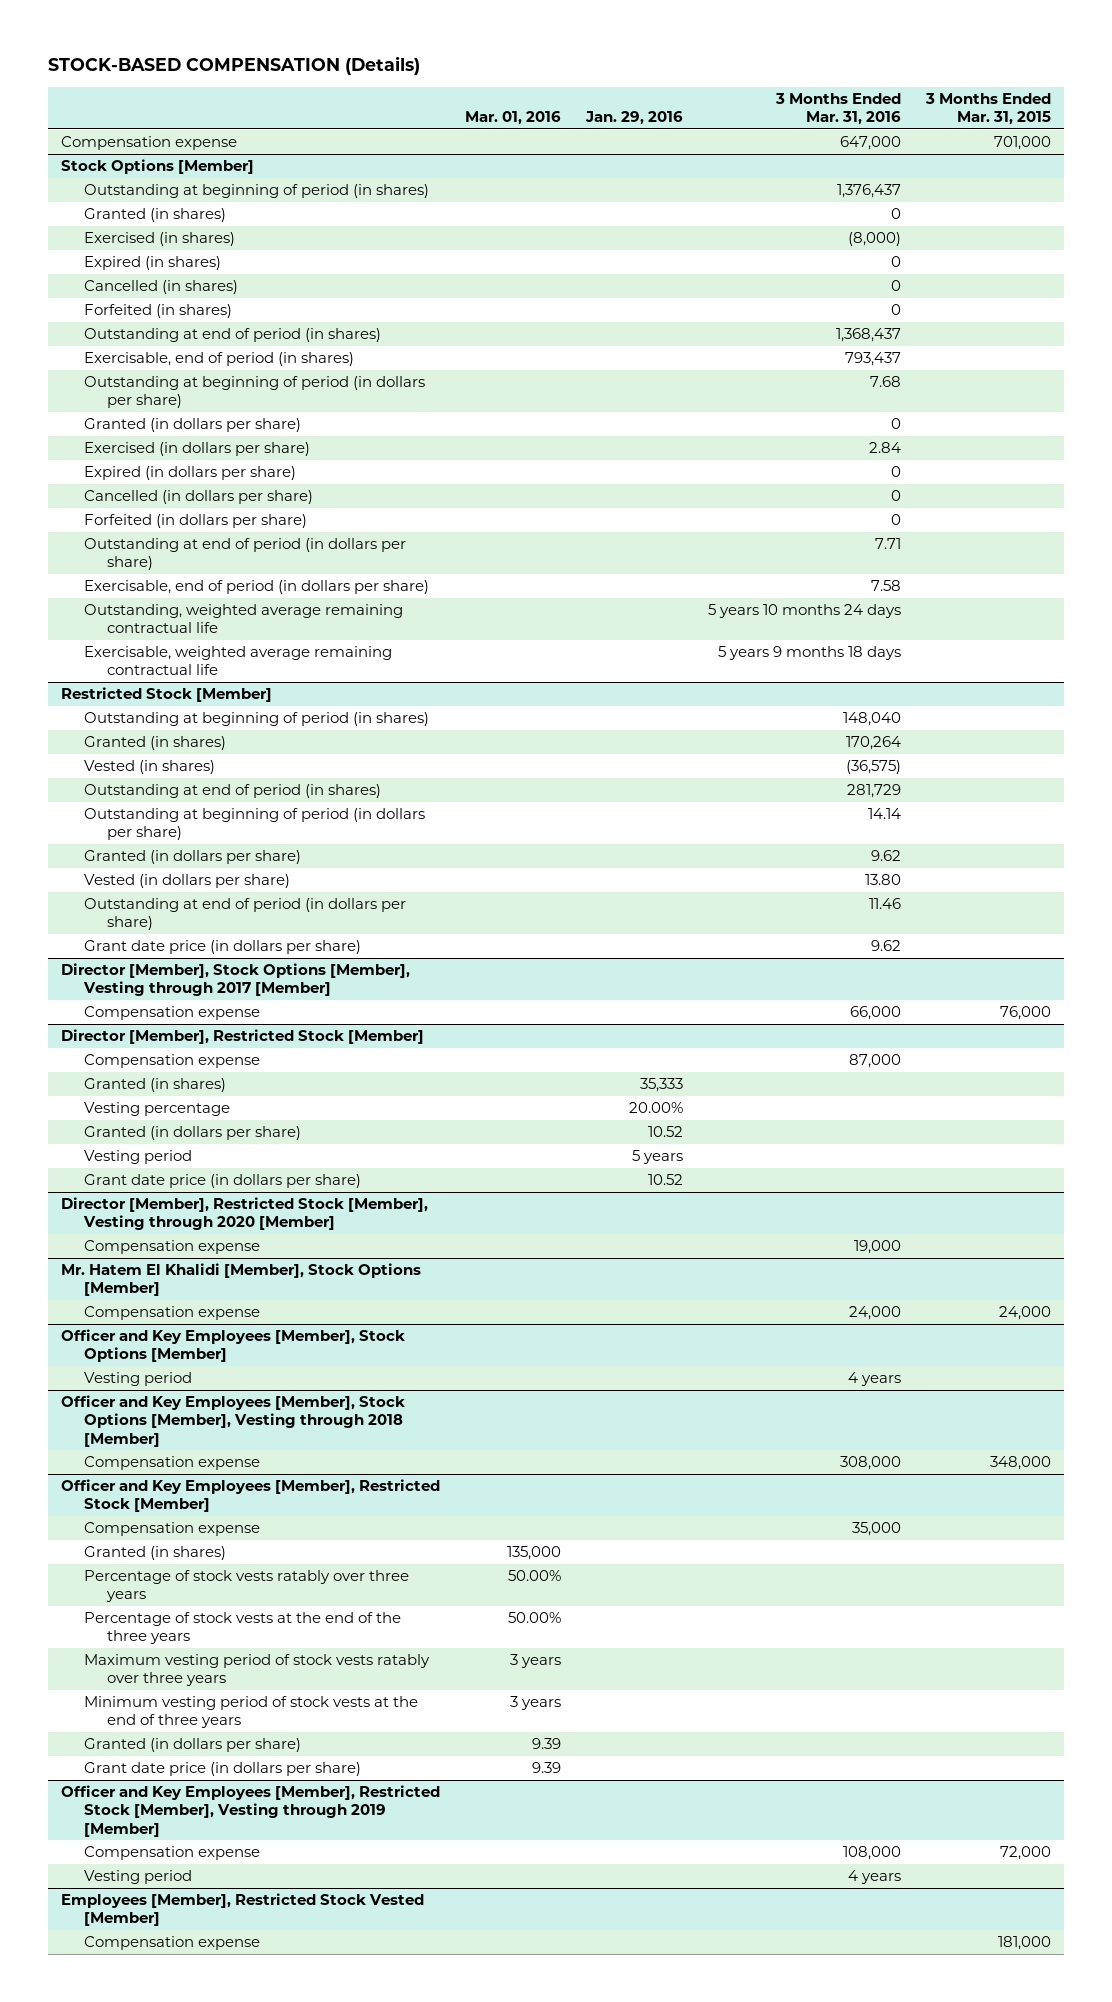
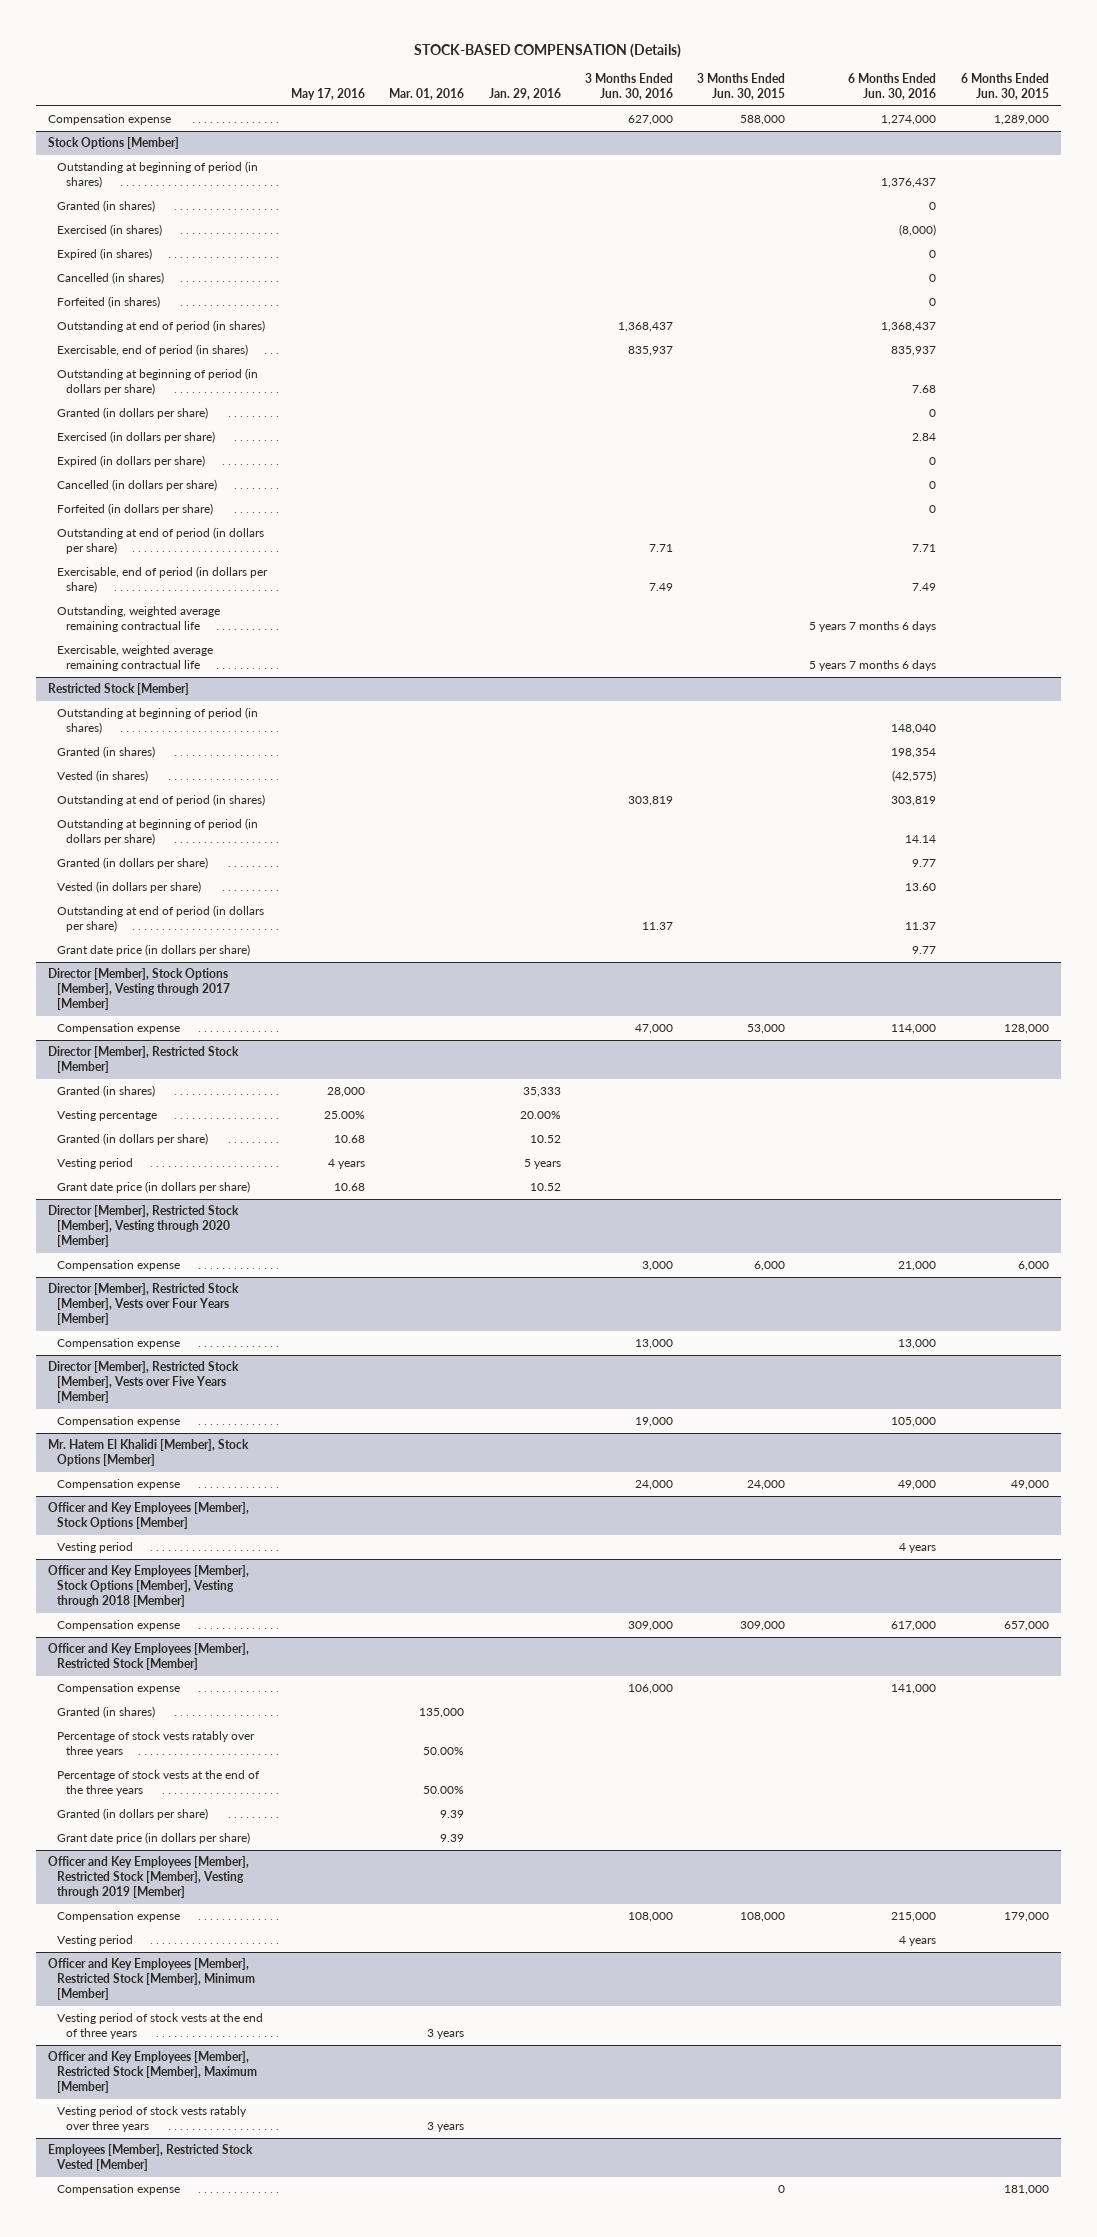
- | Mar. 01, 2016 | Jan. 29, 2016 | 3 Months Ended Mar. 31, 2016 | 3 Months Ended Mar. 31, 2015
+ | May 17, 2016 | Mar. 01, 2016 | Jan. 29, 2016 | 3 Months Ended Jun. 30, 2016 | 3 Months Ended Jun. 30, 2015 | 6 Months Ended Jun. 30, 2016 | 6 Months Ended Jun. 30, 2015
@ Director [Member], Restricted Stock [Member]
- Compensation expense | | | 87,000 |
+ Director [Member], Restricted Stock [Member], Vests over Four Years [Member]
+ Compensation expense | | | | 13,000 | | 13,000 |
+ Director [Member], Restricted Stock [Member], Vests over Five Years [Member]
+ Compensation expense | | | | 19,000 | | 105,000 |
@ Officer and Key Employees [Member], Restricted Stock [Member]
- Maximum vesting period of stock vests ratably over three years | 3 years | | |
- Minimum vesting period of stock vests at the end of three years | 3 years | | |
+ Officer and Key Employees [Member], Restricted Stock [Member], Minimum [Member]
+ Vesting period of stock vests at the end of three years | | 3 years | | | | |
+ Officer and Key Employees [Member], Restricted Stock [Member], Maximum [Member]
+ Vesting period of stock vests ratably over three years | | 3 years | | | | |

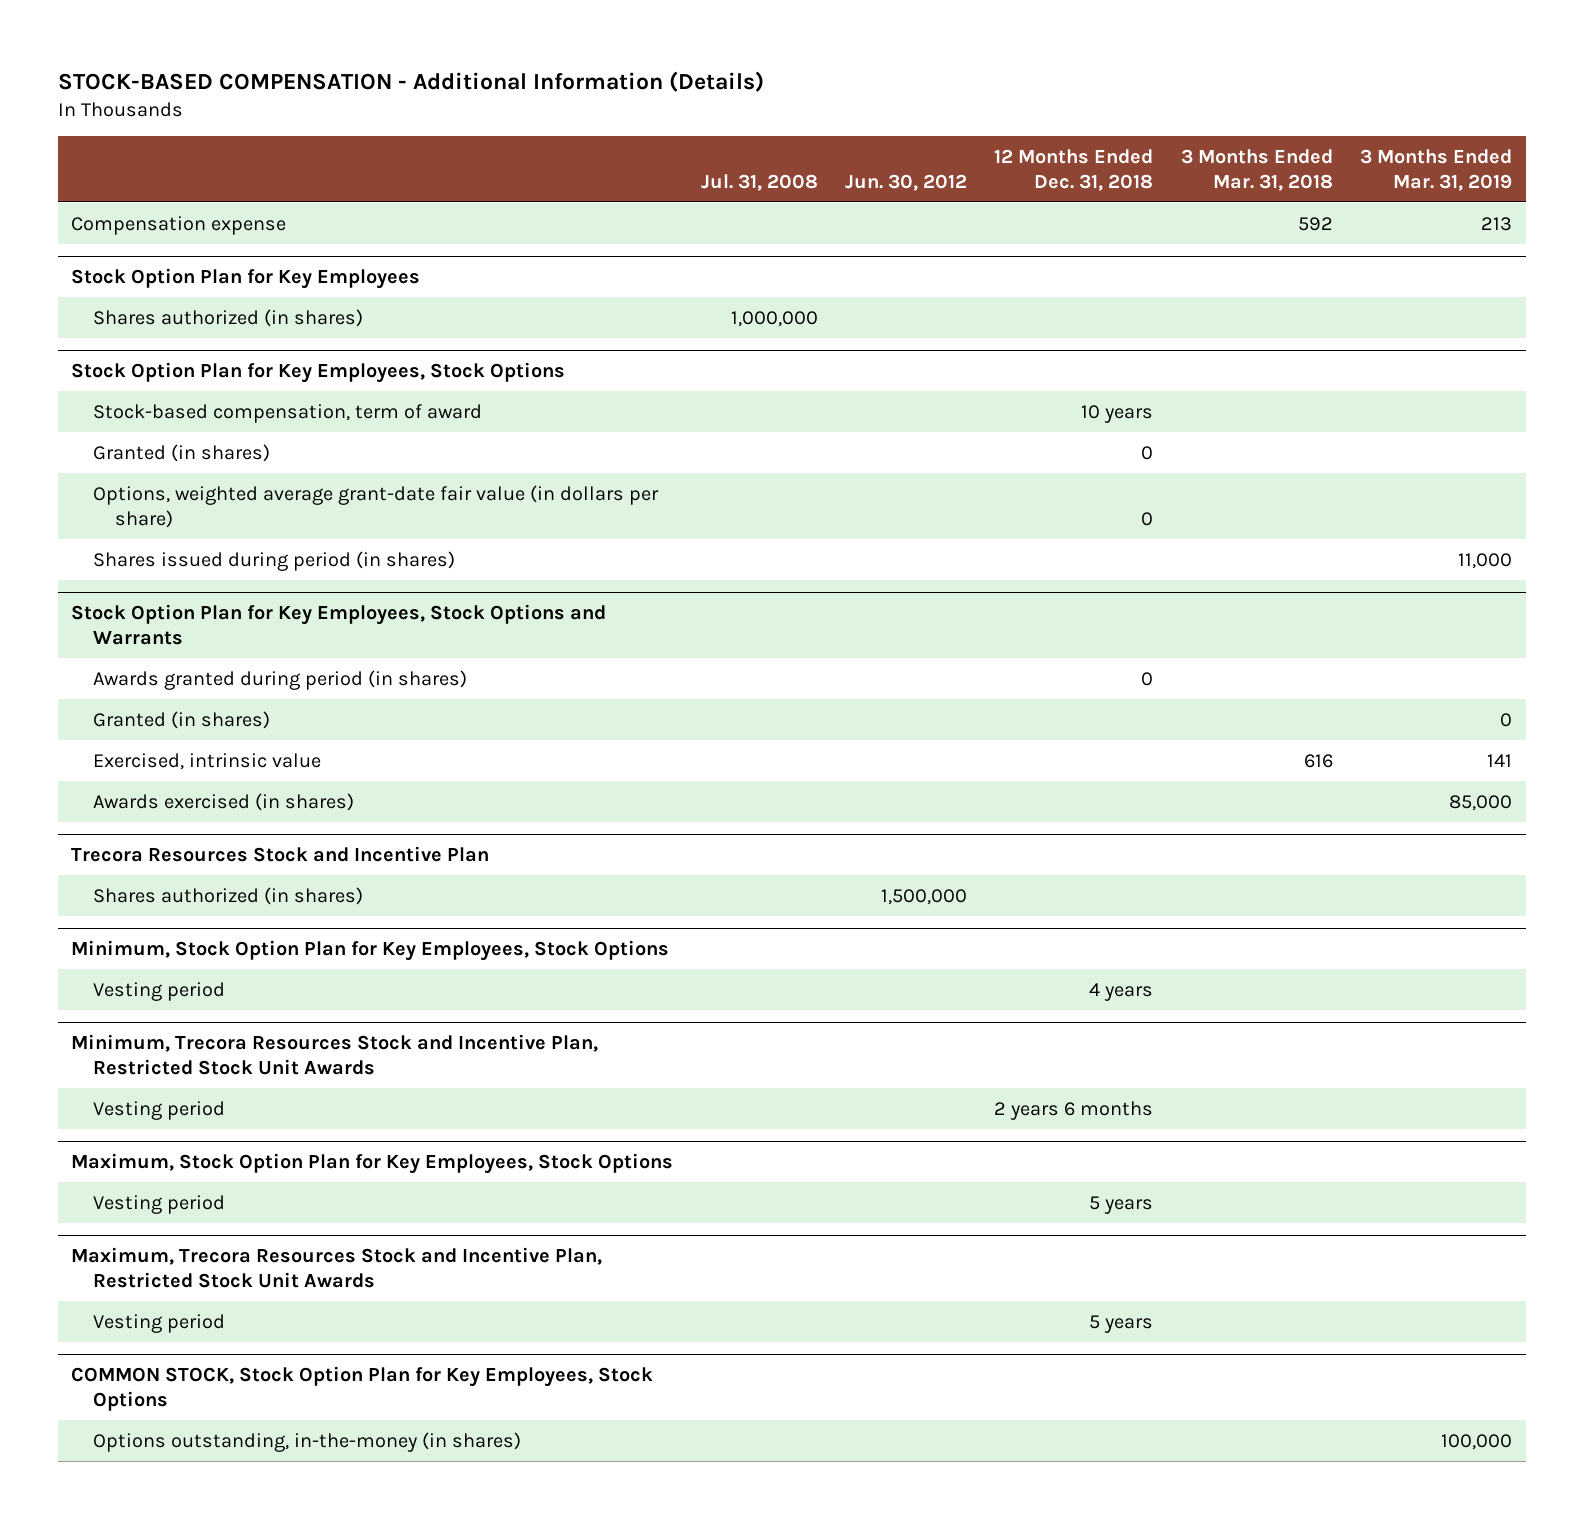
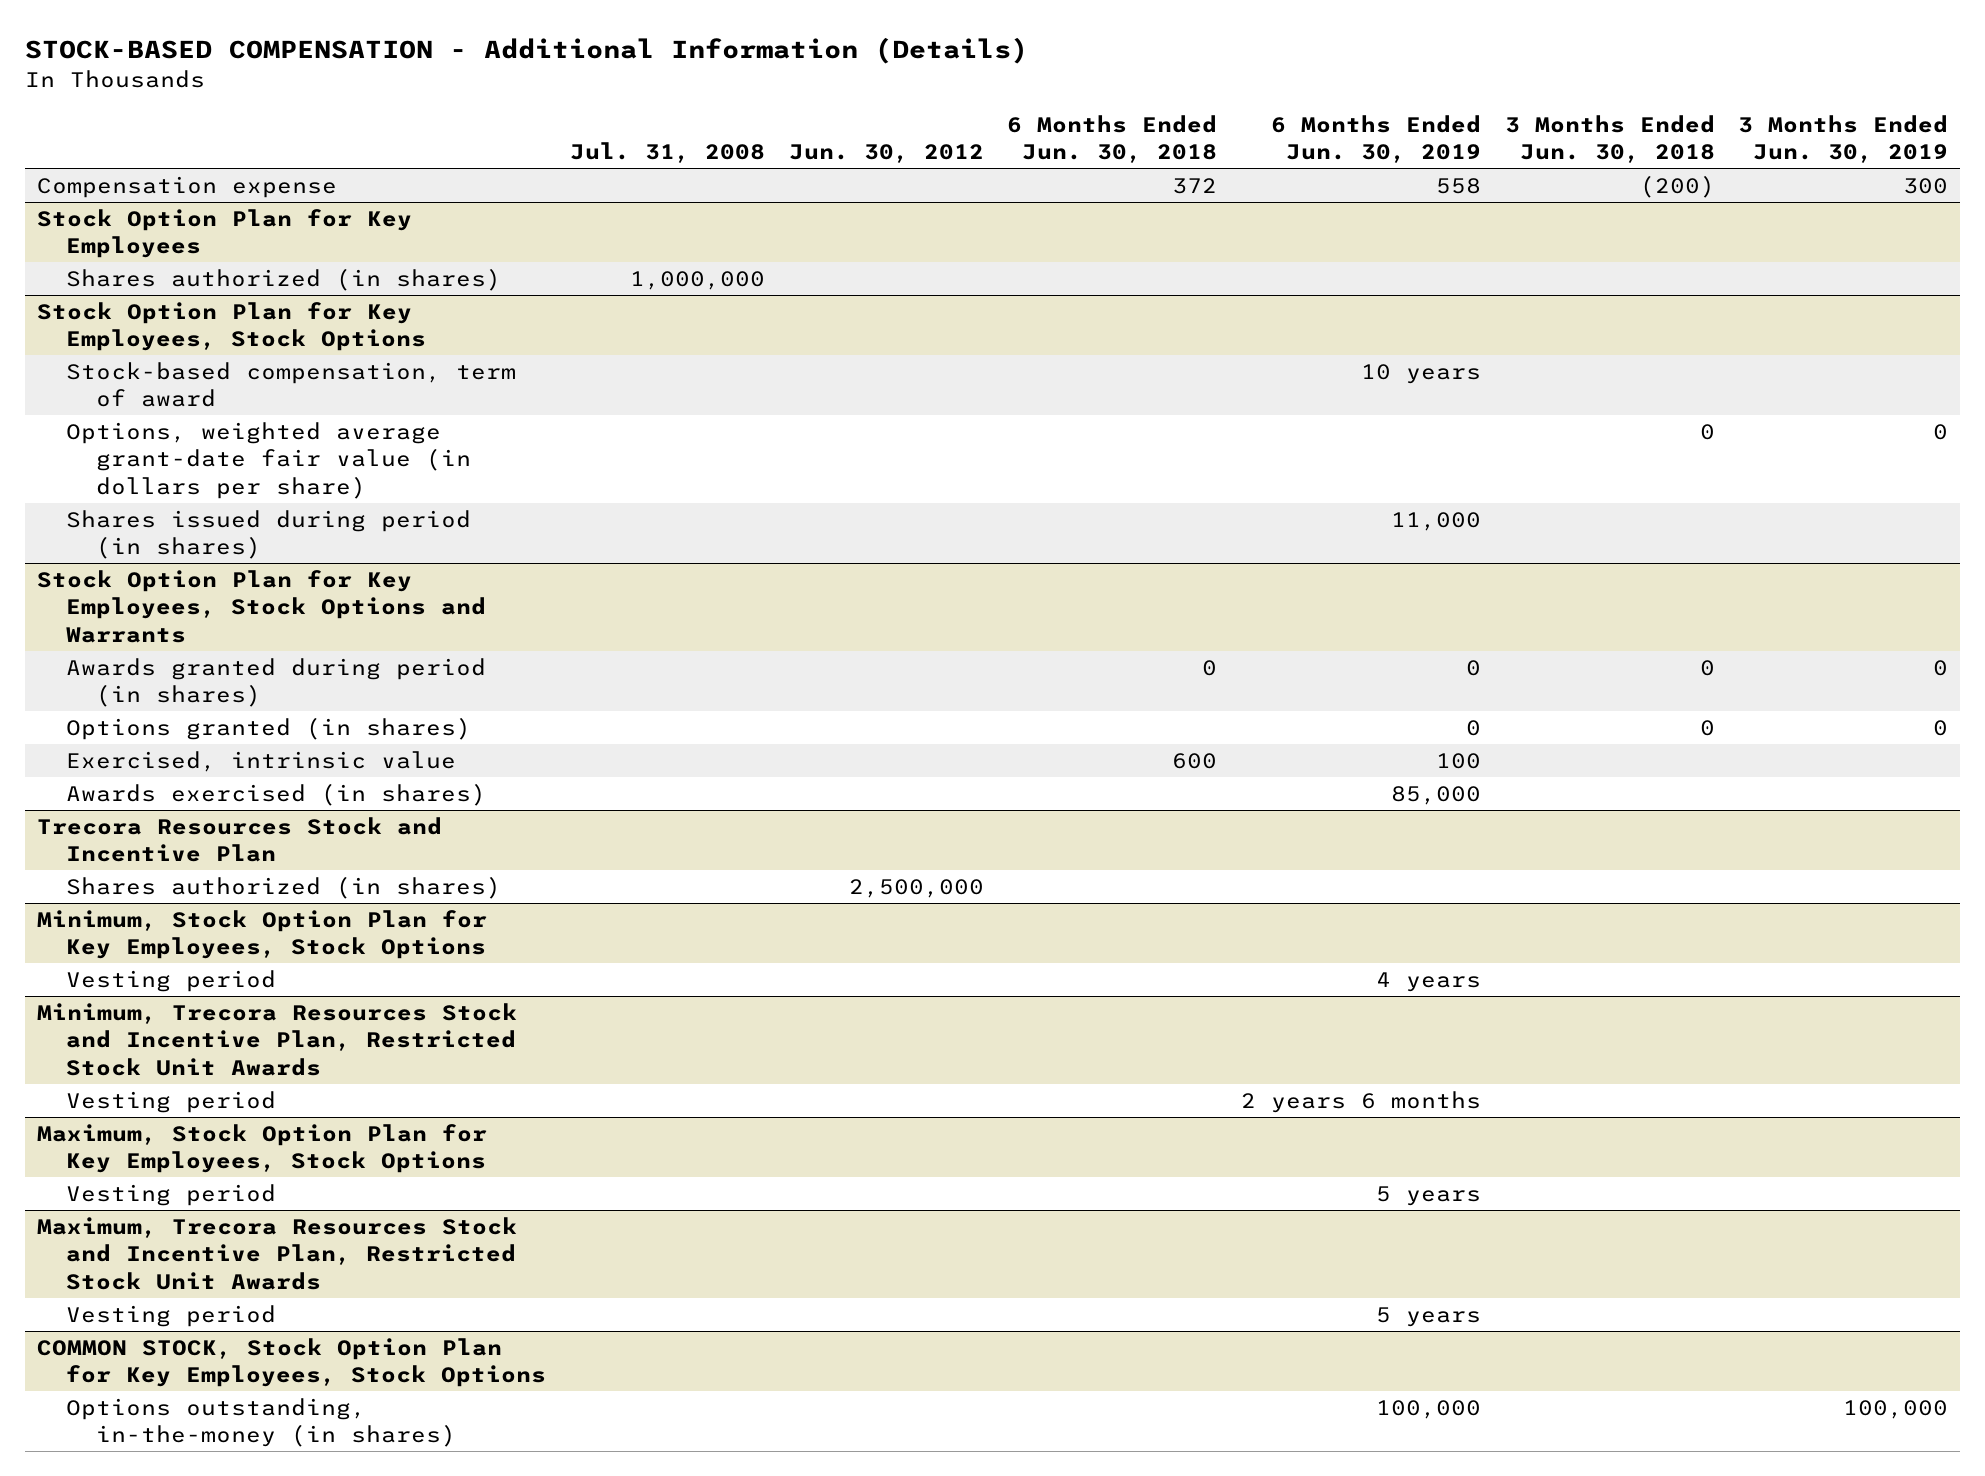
- | Jul. 31, 2008 | Jun. 30, 2012 | 12 Months Ended Dec. 31, 2018 | 3 Months Ended Mar. 31, 2018 | 3 Months Ended Mar. 31, 2019
+ | Jul. 31, 2008 | Jun. 30, 2012 | 6 Months Ended Jun. 30, 2018 | 6 Months Ended Jun. 30, 2019 | 3 Months Ended Jun. 30, 2018 | 3 Months Ended Jun. 30, 2019
@ Stock Option Plan for Key Employees, Stock Options
- Granted (in shares) | | | 0 | |
@ Stock Option Plan for Key Employees, Stock Options and Warrants
- Granted (in shares) | | | | | 0
+ Options granted (in shares) | | | | 0 | 0 | 0
@ Trecora Resources Stock and Incentive Plan
- Shares authorized (in shares) | | 1,500,000 | | |
+ Shares authorized (in shares) | | 2,500,000 | | | |

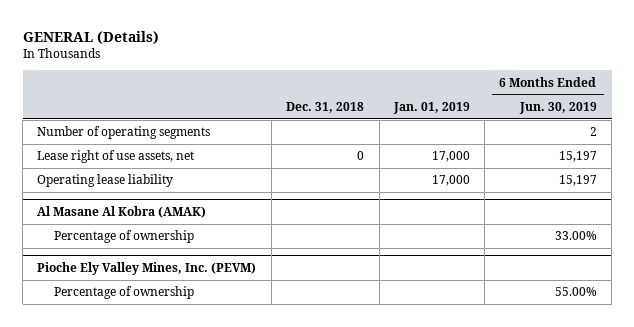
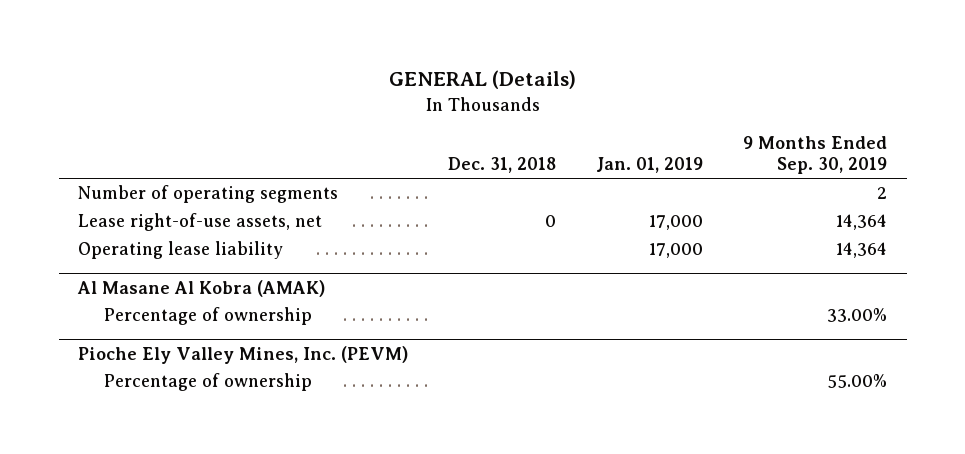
- | Dec. 31, 2018 | Jan. 01, 2019 | 6 Months Ended Jun. 30, 2019
+ | Dec. 31, 2018 | Jan. 01, 2019 | 9 Months Ended Sep. 30, 2019
- Lease right of use assets, net | 0 | 17,000 | 15,197
+ Lease right-of-use assets, net | 0 | 17,000 | 14,364

